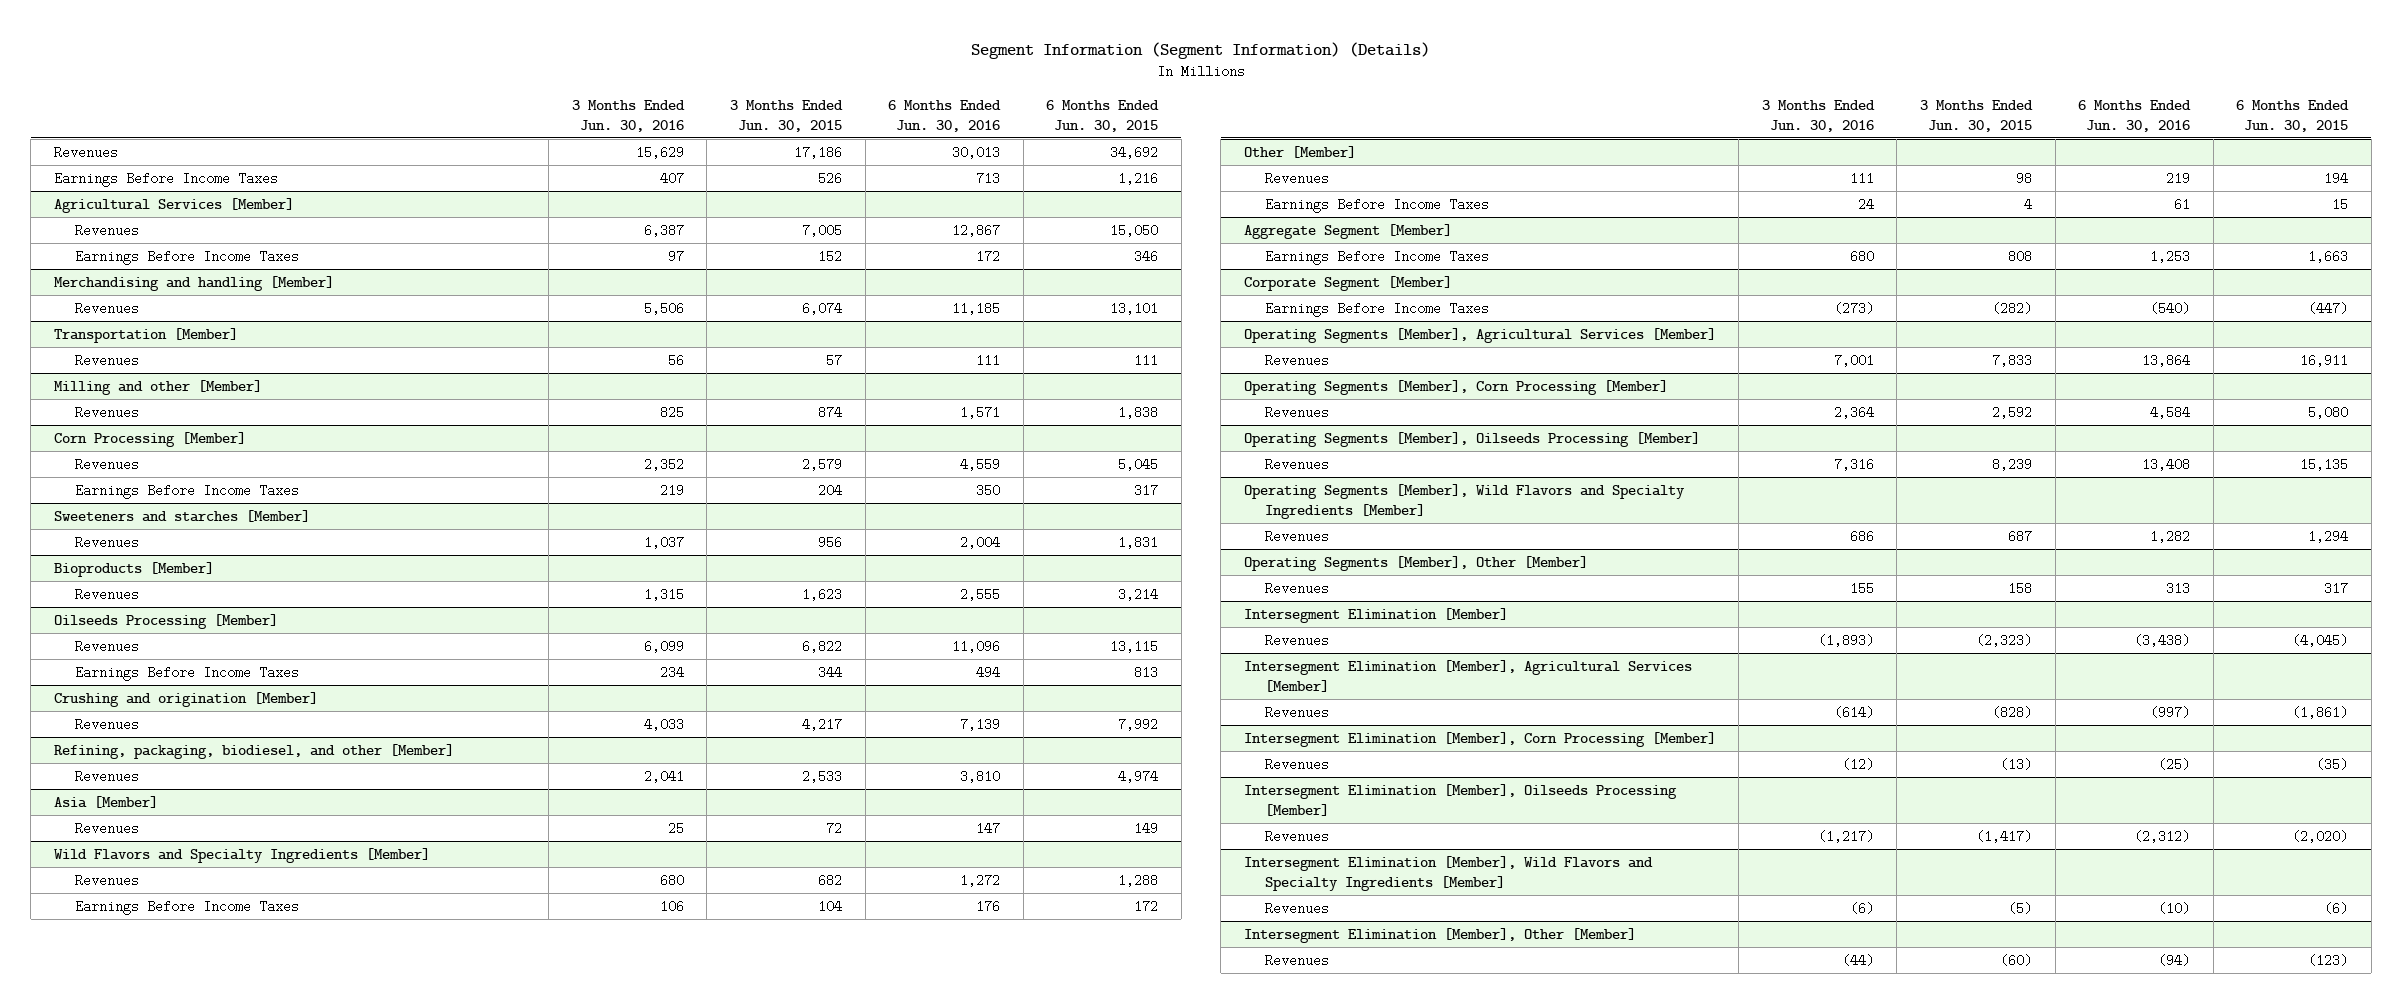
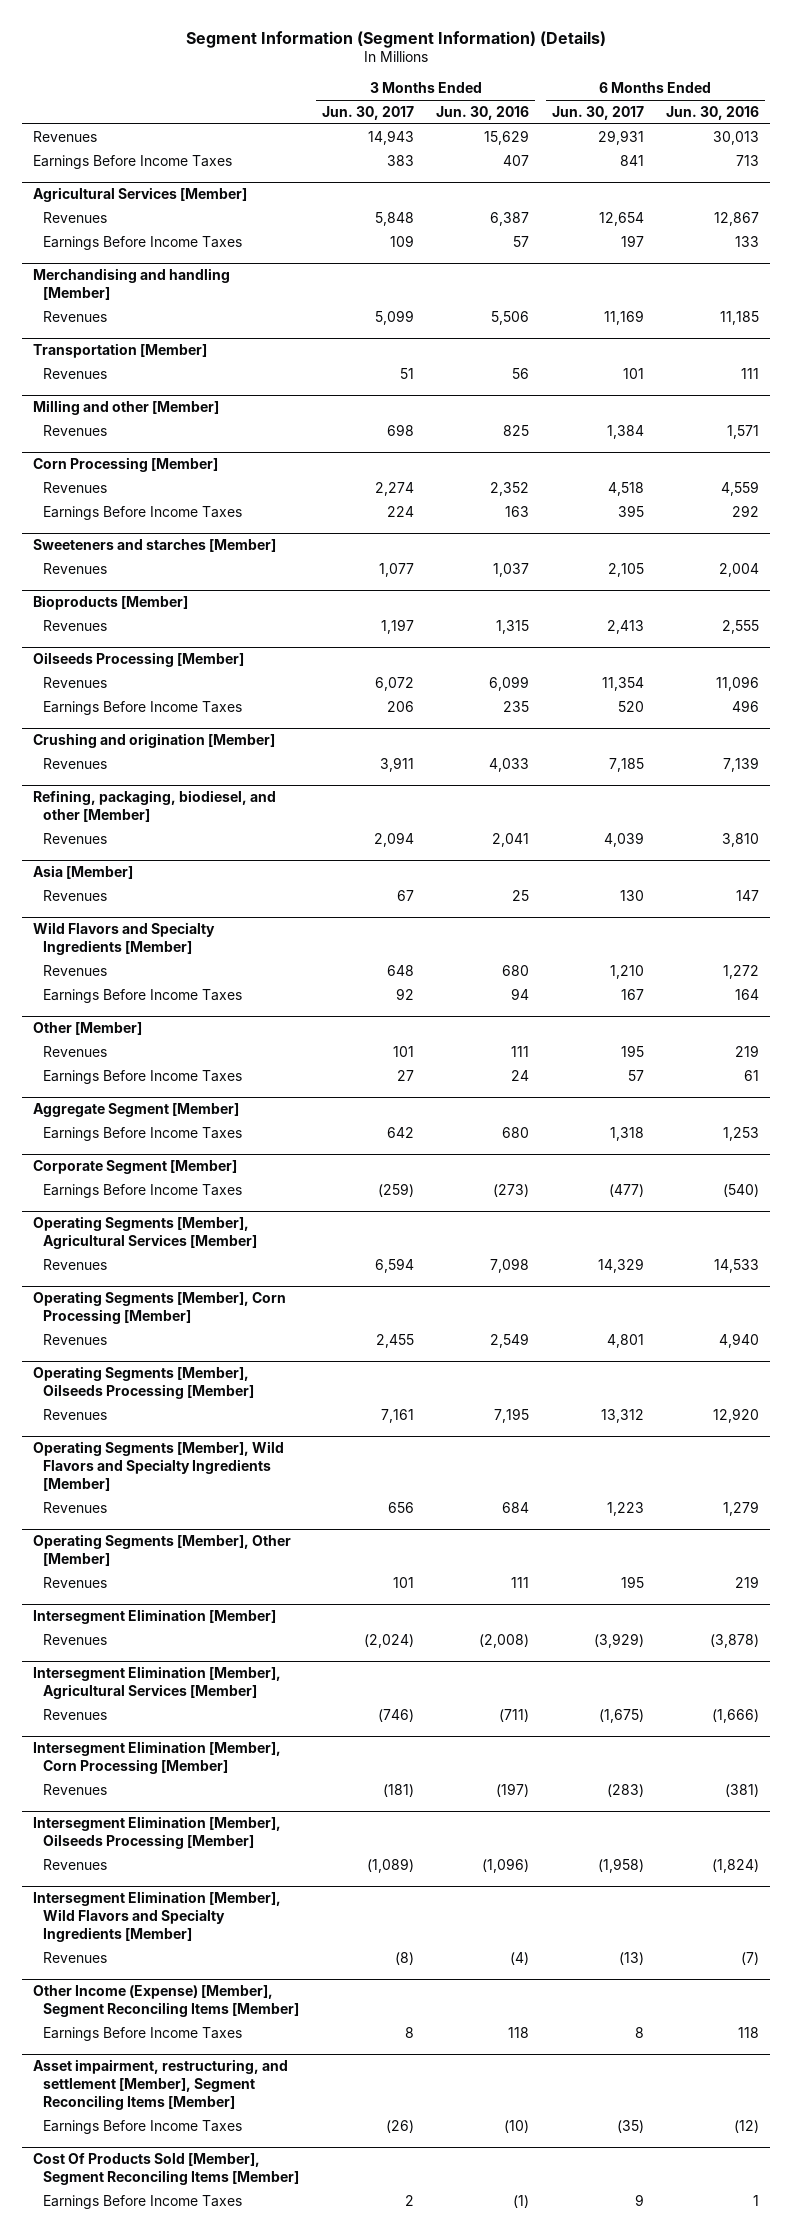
- | 3 Months Ended Jun. 30, 2016 | 3 Months Ended Jun. 30, 2015 | 6 Months Ended Jun. 30, 2016 | 6 Months Ended Jun. 30, 2015
+ | 3 Months Ended Jun. 30, 2017 | 3 Months Ended Jun. 30, 2016 | 6 Months Ended Jun. 30, 2017 | 6 Months Ended Jun. 30, 2016
@ Agricultural Services [Member]
- Earnings Before Income Taxes | 97 | 152 | 172 | 346
+ Earnings Before Income Taxes | 109 | 57 | 197 | 133
@ Corn Processing [Member]
- Earnings Before Income Taxes | 219 | 204 | 350 | 317
+ Earnings Before Income Taxes | 224 | 163 | 395 | 292
@ Oilseeds Processing [Member]
- Earnings Before Income Taxes | 234 | 344 | 494 | 813
+ Earnings Before Income Taxes | 206 | 235 | 520 | 496
@ Wild Flavors and Specialty Ingredients [Member]
- Earnings Before Income Taxes | 106 | 104 | 176 | 172
+ Earnings Before Income Taxes | 92 | 94 | 167 | 164
@ Operating Segments [Member], Agricultural Services [Member]
- Revenues | 7,001 | 7,833 | 13,864 | 16,911
+ Revenues | 6,594 | 7,098 | 14,329 | 14,533
@ Operating Segments [Member], Corn Processing [Member]
- Revenues | 2,364 | 2,592 | 4,584 | 5,080
+ Revenues | 2,455 | 2,549 | 4,801 | 4,940
@ Operating Segments [Member], Oilseeds Processing [Member]
- Revenues | 7,316 | 8,239 | 13,408 | 15,135
+ Revenues | 7,161 | 7,195 | 13,312 | 12,920
@ Operating Segments [Member], Wild Flavors and Specialty Ingredients [Member]
- Revenues | 686 | 687 | 1,282 | 1,294
+ Revenues | 656 | 684 | 1,223 | 1,279
@ Operating Segments [Member], Other [Member]
- Revenues | 155 | 158 | 313 | 317
+ Revenues | 101 | 111 | 195 | 219
@ Intersegment Elimination [Member]
- Revenues | (1,893) | (2,323) | (3,438) | (4,045)
+ Revenues | (2,024) | (2,008) | (3,929) | (3,878)
@ Intersegment Elimination [Member], Agricultural Services [Member]
- Revenues | (614) | (828) | (997) | (1,861)
+ Revenues | (746) | (711) | (1,675) | (1,666)
@ Intersegment Elimination [Member], Corn Processing [Member]
- Revenues | (12) | (13) | (25) | (35)
+ Revenues | (181) | (197) | (283) | (381)
@ Intersegment Elimination [Member], Oilseeds Processing [Member]
- Revenues | (1,217) | (1,417) | (2,312) | (2,020)
+ Revenues | (1,089) | (1,096) | (1,958) | (1,824)
@ Intersegment Elimination [Member], Wild Flavors and Specialty Ingredients [Member]
- Revenues | (6) | (5) | (10) | (6)
- Intersegment Elimination [Member], Other [Member]
- Revenues | (44) | (60) | (94) | (123)
@ Intersegment Elimination [Member], Wild Flavors and Specialty Ingredients [Member]
+ Revenues | (8) | (4) | (13) | (7)
+ Other Income (Expense) [Member], Segment Reconciling Items [Member]
+ Earnings Before Income Taxes | 8 | 118 | 8 | 118
+ Asset impairment, restructuring, and settlement [Member], Segment Reconciling Items [Member]
+ Earnings Before Income Taxes | (26) | (10) | (35) | (12)
+ Cost Of Products Sold [Member], Segment Reconciling Items [Member]
+ Earnings Before Income Taxes | 2 | (1) | 9 | 1

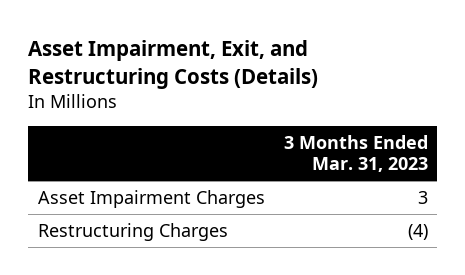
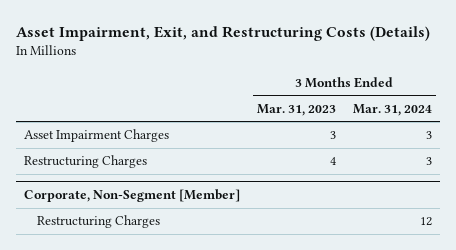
- | 3 Months Ended Mar. 31, 2023
+ | 3 Months Ended Mar. 31, 2023 | 3 Months Ended Mar. 31, 2024
- Restructuring Charges | (4)
+ Restructuring Charges | 4 | 3
+ Corporate, Non-Segment [Member]
+ Restructuring Charges | | 12

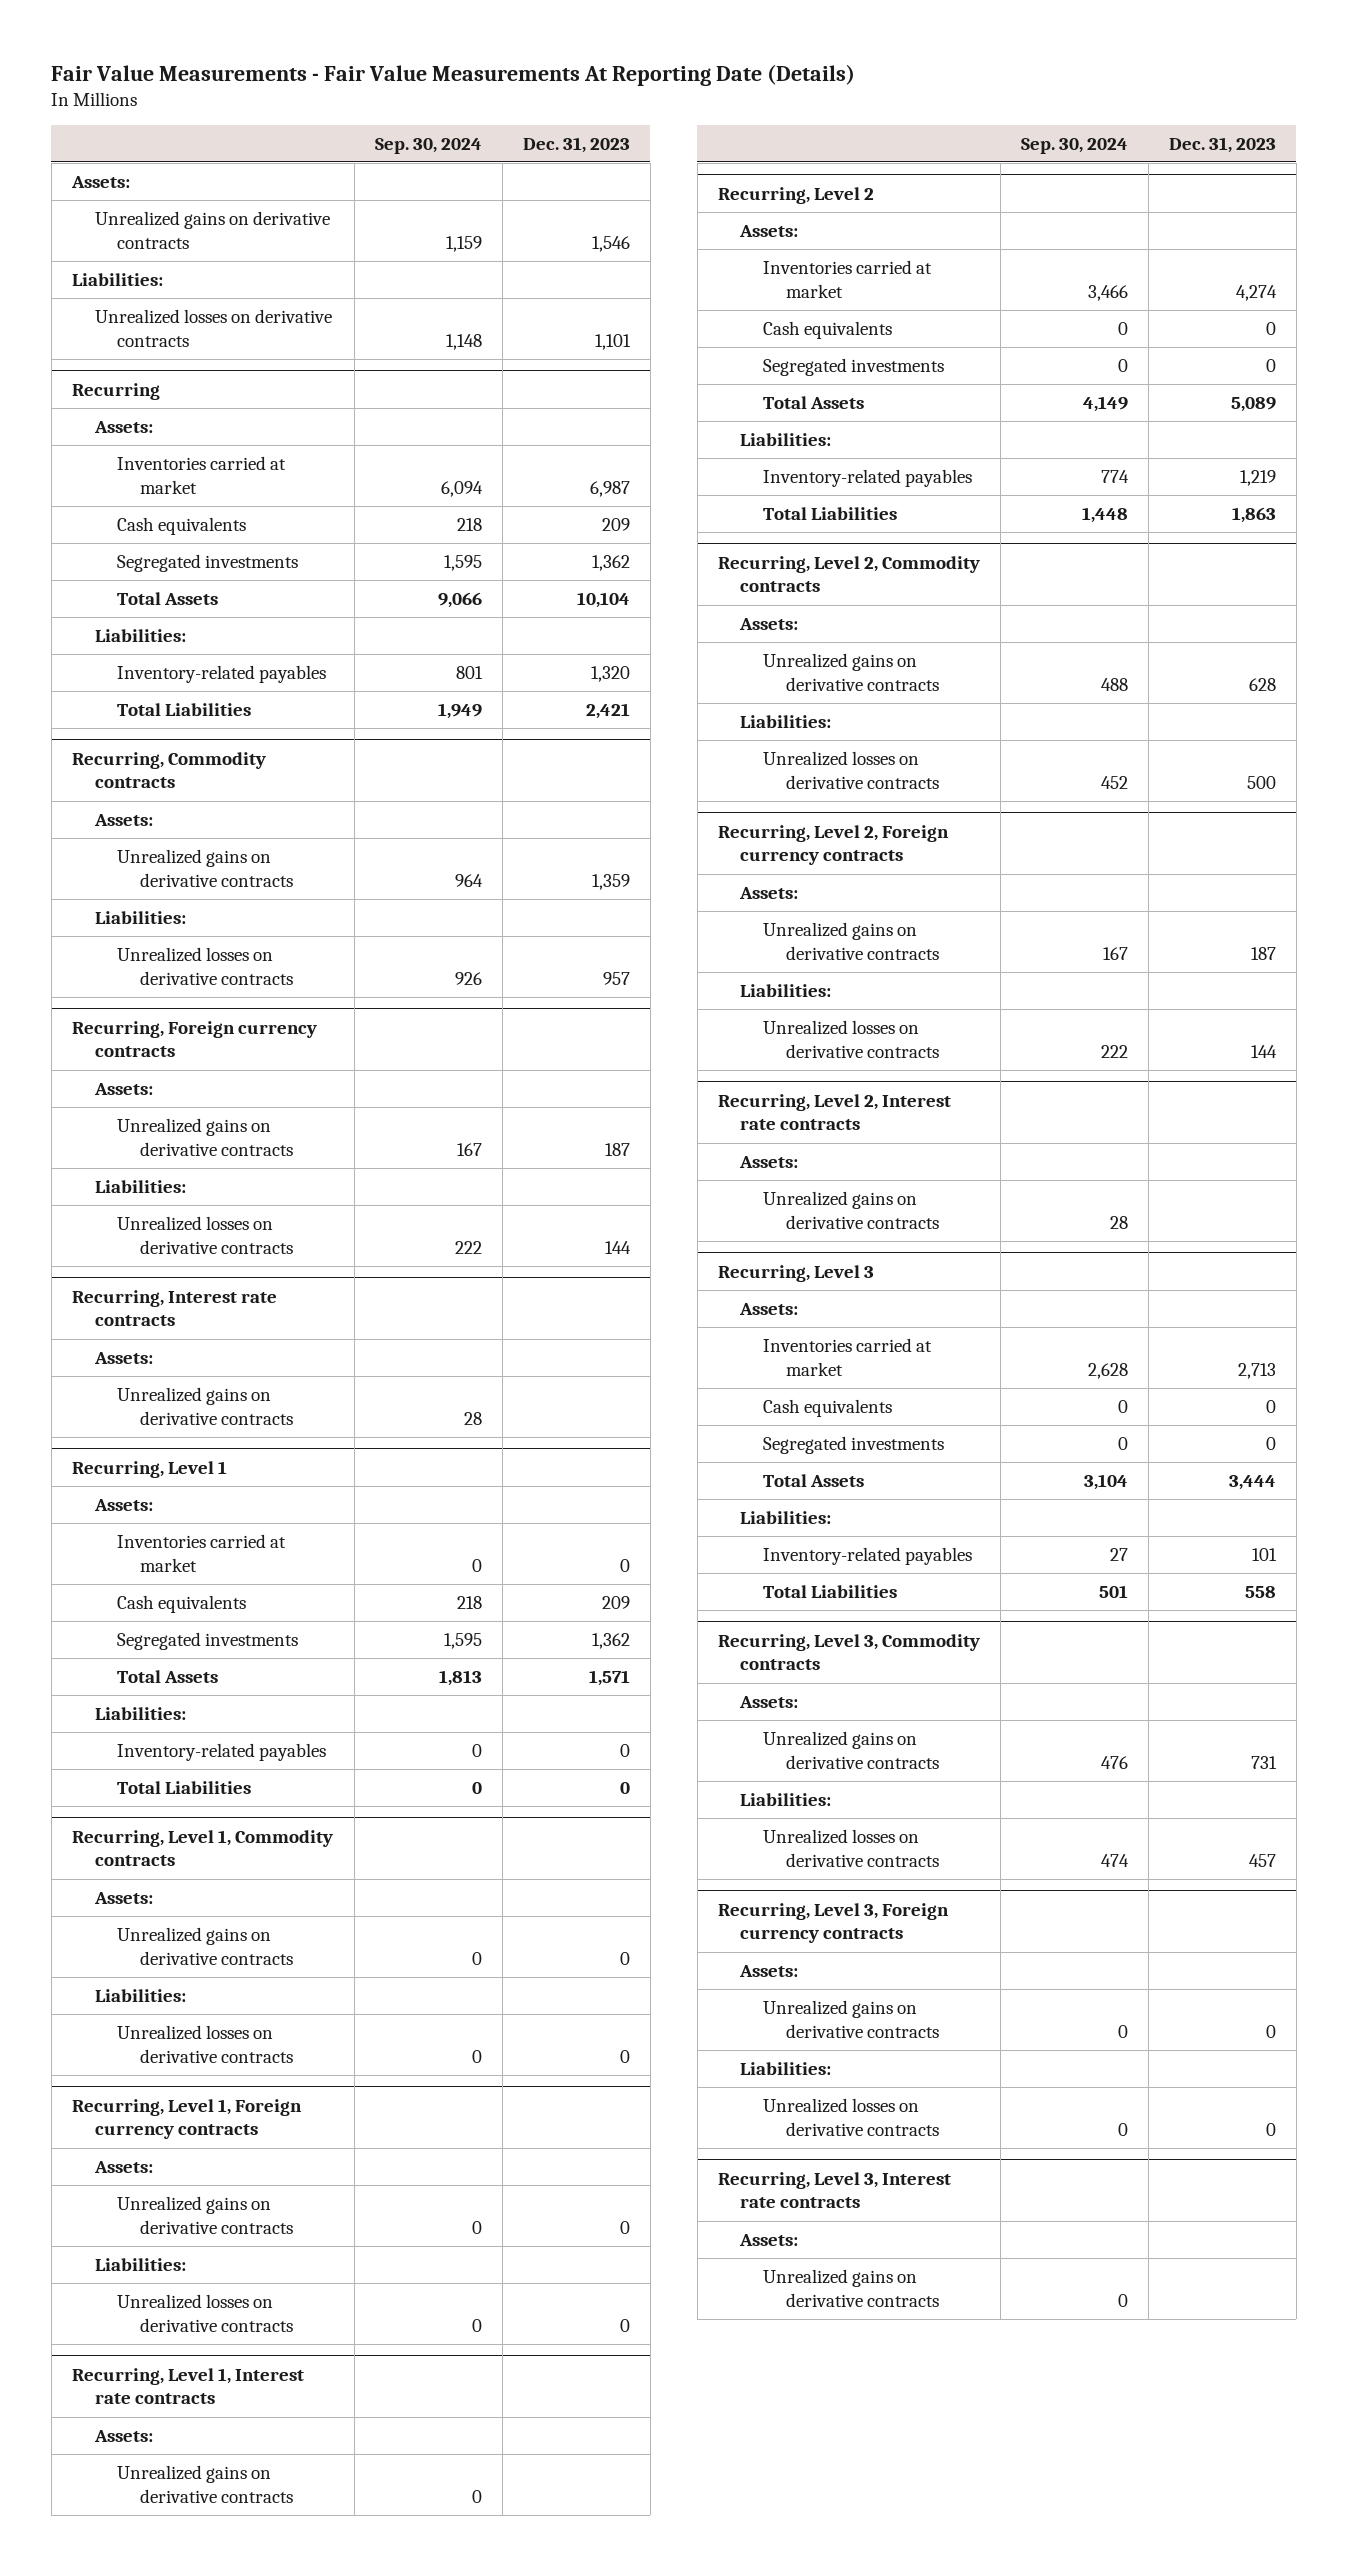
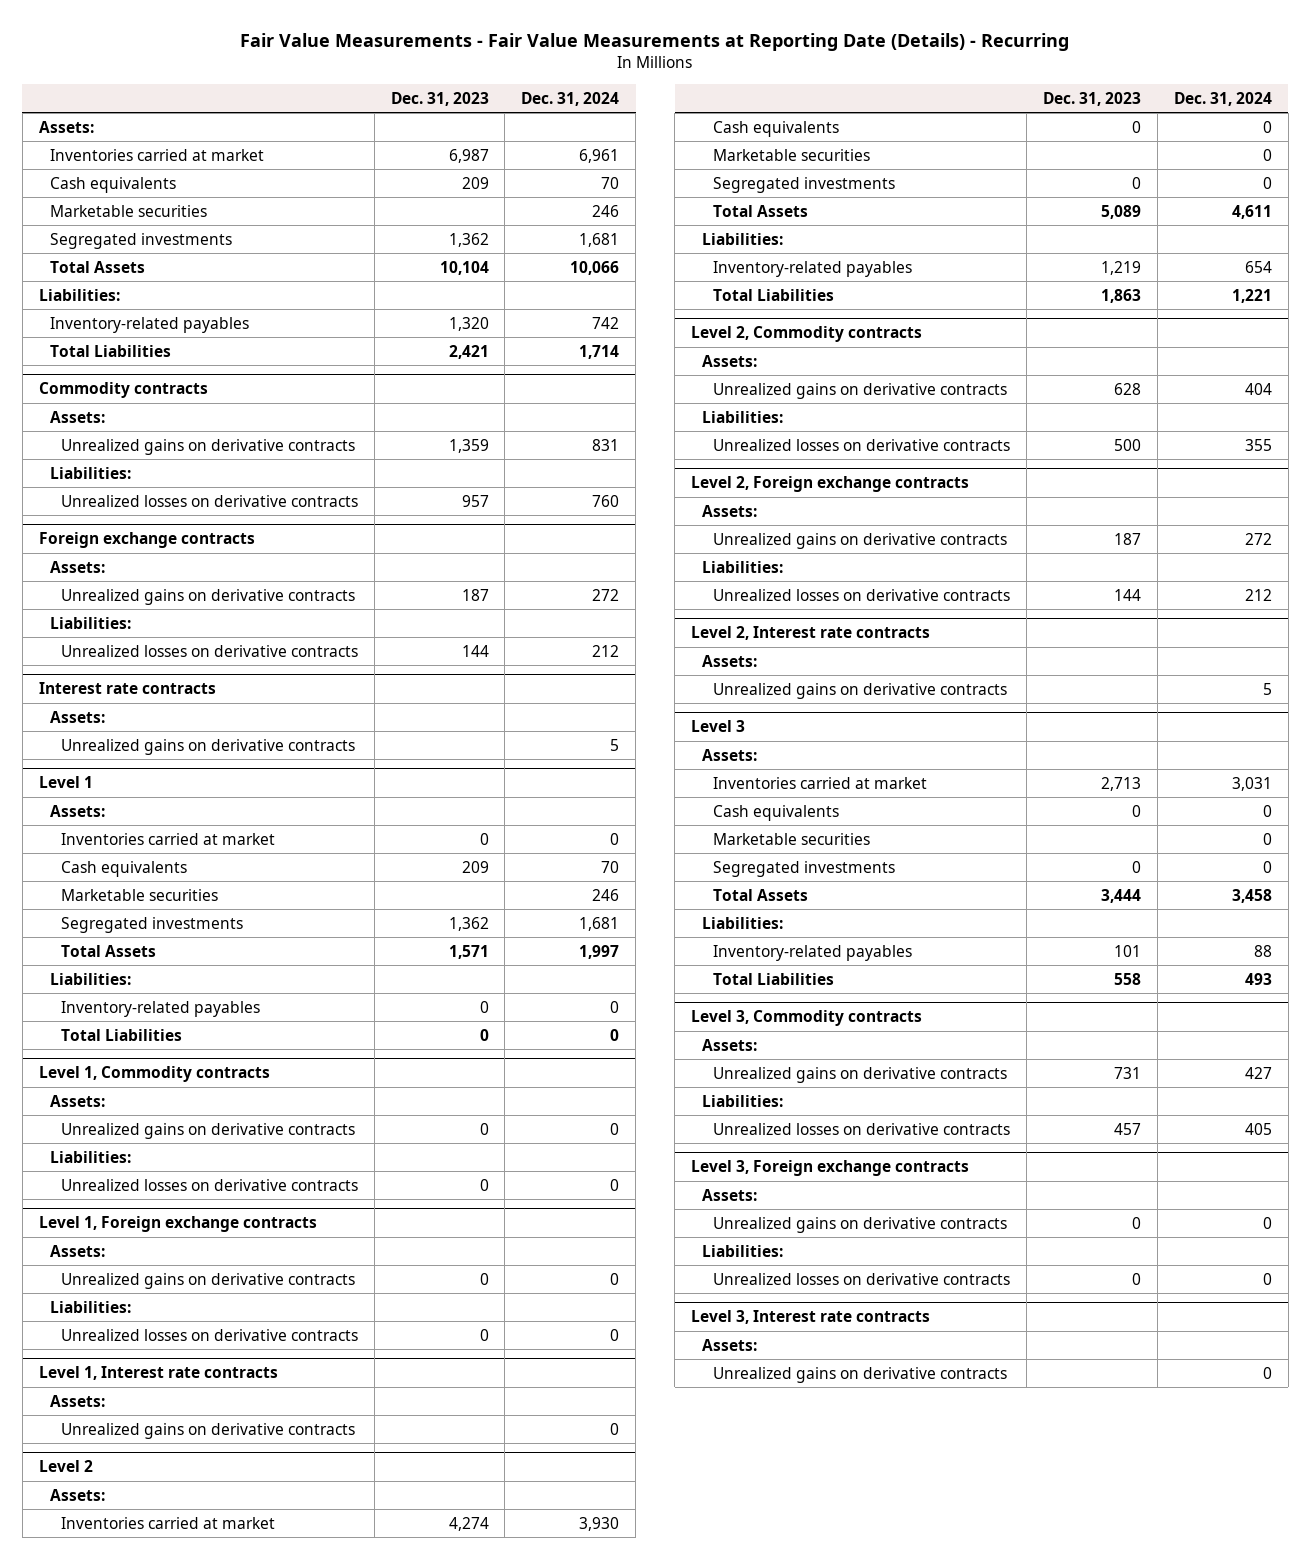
- Fair Value Measurements - Fair Value Measurements At Reporting Date (Details)
+ Fair Value Measurements - Fair Value Measurements at Reporting Date (Details) - Recurring
- | Sep. 30, 2024 | Dec. 31, 2023
+ | Dec. 31, 2023 | Dec. 31, 2024
- Unrealized gains on derivative contracts | 1,159 | 1,546
- Liabilities:
- Unrealized losses on derivative contracts | 1,148 | 1,101
- Recurring
- Assets:
+ Marketable securities | | 246
- Recurring, Commodity contracts
+ Commodity contracts
- Recurring, Foreign currency contracts
+ Foreign exchange contracts
- Recurring, Interest rate contracts
+ Interest rate contracts
- Recurring, Level 1
+ Level 1
+ Marketable securities | | 246
- Recurring, Level 1, Commodity contracts
+ Level 1, Commodity contracts
- Recurring, Level 1, Foreign currency contracts
+ Level 1, Foreign exchange contracts
- Recurring, Level 1, Interest rate contracts
+ Level 1, Interest rate contracts
- Recurring, Level 2
+ Level 2
+ Marketable securities | | 0
- Recurring, Level 2, Commodity contracts
+ Level 2, Commodity contracts
- Recurring, Level 2, Foreign currency contracts
+ Level 2, Foreign exchange contracts
- Recurring, Level 2, Interest rate contracts
+ Level 2, Interest rate contracts
- Recurring, Level 3
+ Level 3
+ Marketable securities | | 0
- Recurring, Level 3, Commodity contracts
+ Level 3, Commodity contracts
- Recurring, Level 3, Foreign currency contracts
+ Level 3, Foreign exchange contracts
- Recurring, Level 3, Interest rate contracts
+ Level 3, Interest rate contracts

